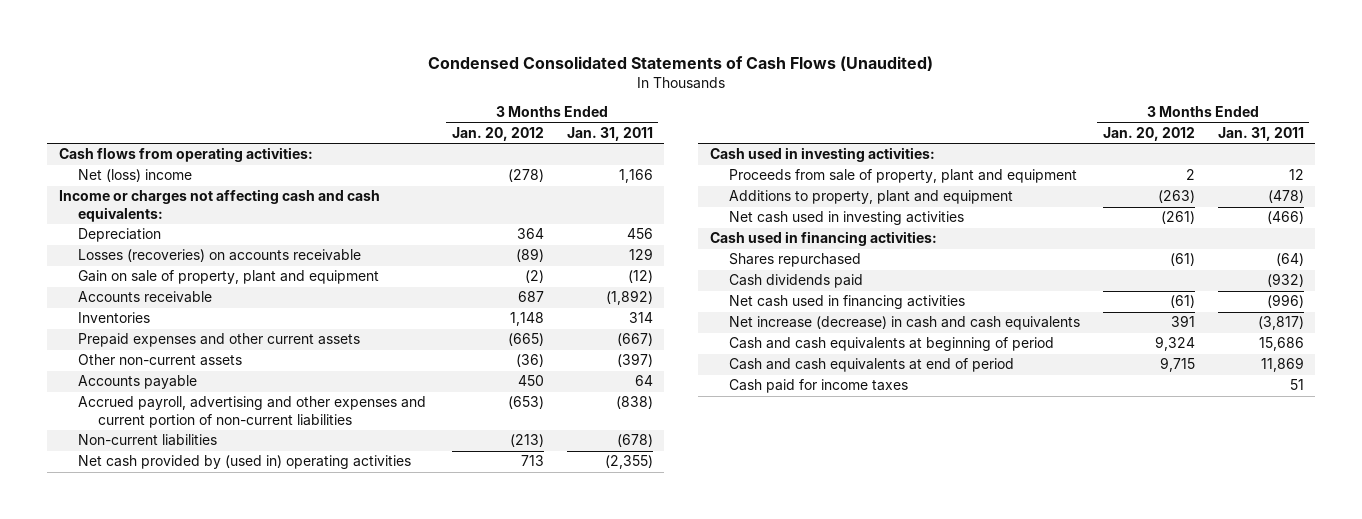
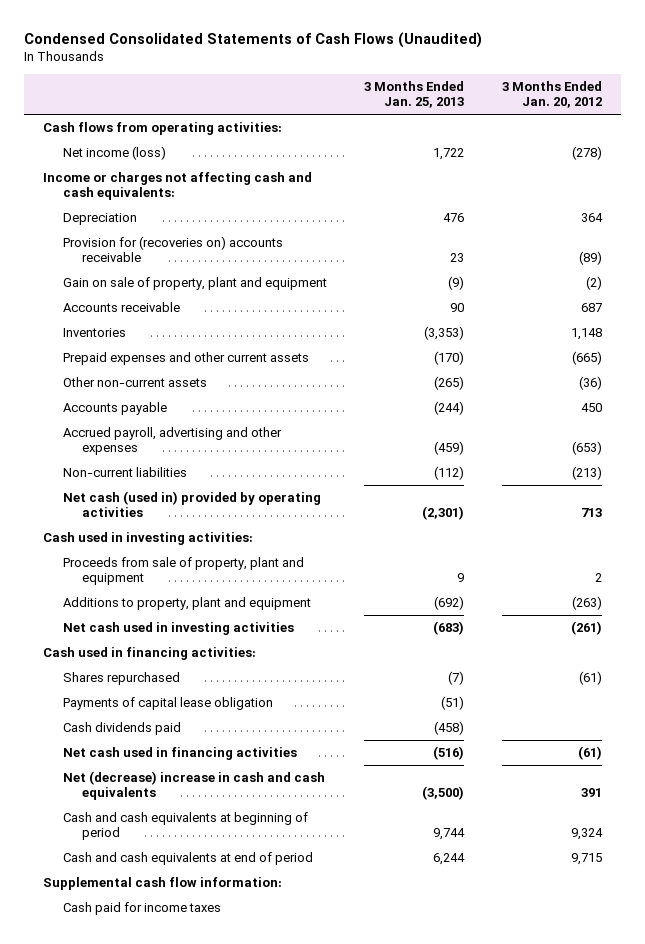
- | 3 Months Ended Jan. 20, 2012 | 3 Months Ended Jan. 31, 2011
+ | 3 Months Ended Jan. 25, 2013 | 3 Months Ended Jan. 20, 2012
- Net (loss) income | (278) | 1,166
+ Net income (loss) | 1,722 | (278)
- Losses (recoveries) on accounts receivable | (89) | 129
+ Provision for (recoveries on) accounts receivable | 23 | (89)
- Accrued payroll, advertising and other expenses and current portion of non-current liabilities | (653) | (838)
+ Accrued payroll, advertising and other expenses | (459) | (653)
- Net cash provided by (used in) operating activities | 713 | (2,355)
+ Net cash (used in) provided by operating activities | (2,301) | 713
+ Payments of capital lease obligation | (51) |
- Net increase (decrease) in cash and cash equivalents | 391 | (3,817)
+ Net (decrease) increase in cash and cash equivalents | (3,500) | 391
+ Supplemental cash flow information:

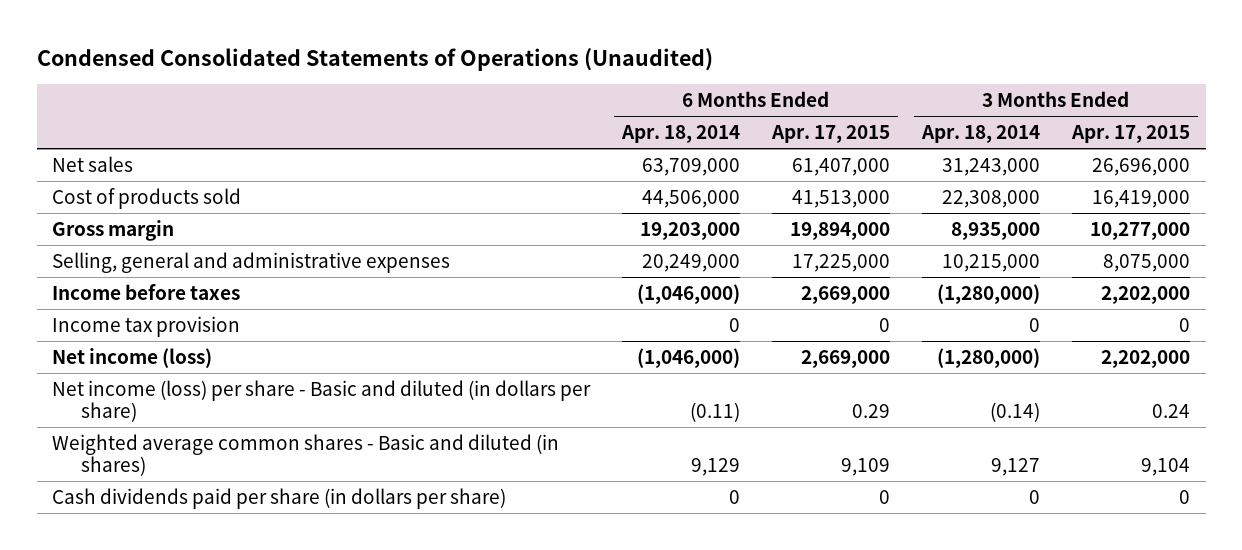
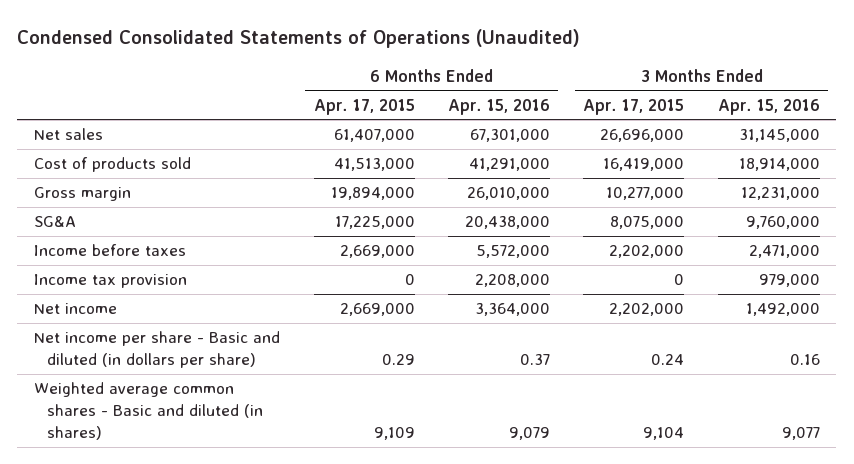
- | 6 Months Ended Apr. 18, 2014 | 6 Months Ended Apr. 17, 2015 | 3 Months Ended Apr. 18, 2014 | 3 Months Ended Apr. 17, 2015
+ | 6 Months Ended Apr. 17, 2015 | 6 Months Ended Apr. 15, 2016 | 3 Months Ended Apr. 17, 2015 | 3 Months Ended Apr. 15, 2016
- Selling, general and administrative expenses | 20,249,000 | 17,225,000 | 10,215,000 | 8,075,000
+ SG&A | 17,225,000 | 20,438,000 | 8,075,000 | 9,760,000
- Net income (loss) | (1,046,000) | 2,669,000 | (1,280,000) | 2,202,000
- Net income (loss) per share - Basic and diluted (in dollars per share) | (0.11) | 0.29 | (0.14) | 0.24
+ Net income | 2,669,000 | 3,364,000 | 2,202,000 | 1,492,000
+ Net income per share - Basic and diluted (in dollars per share) | 0.29 | 0.37 | 0.24 | 0.16
- Cash dividends paid per share (in dollars per share) | 0 | 0 | 0 | 0

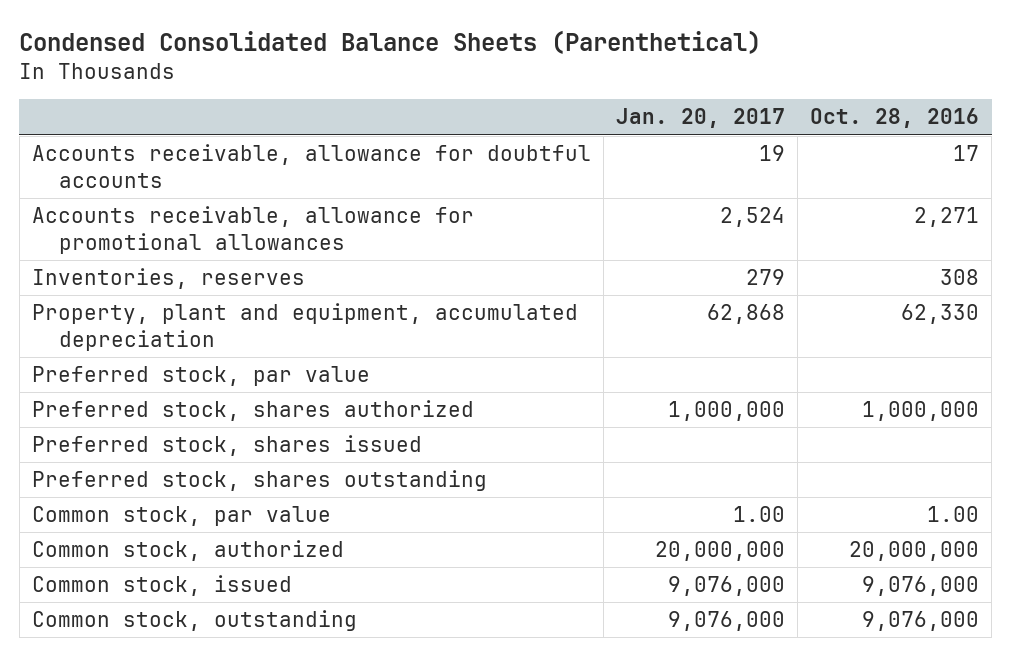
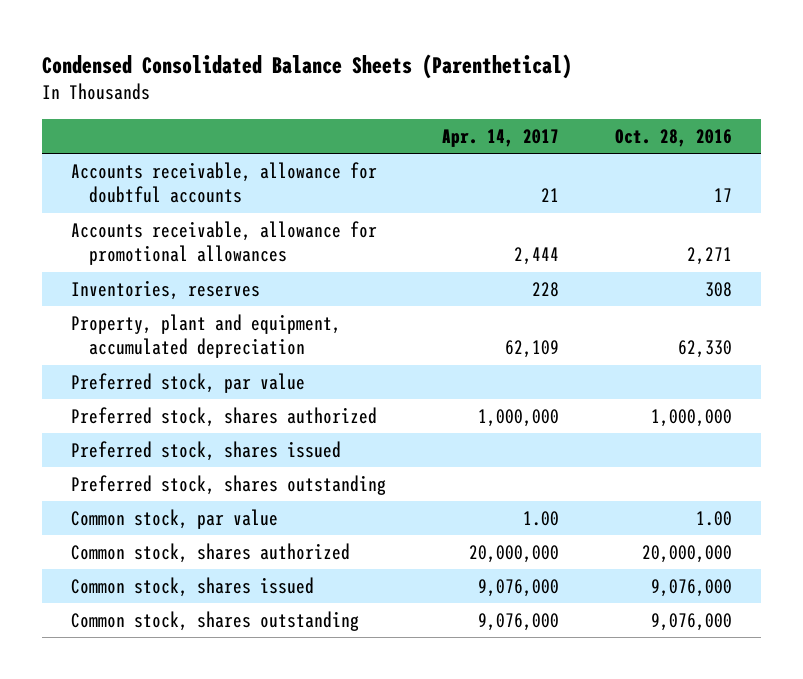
- | Jan. 20, 2017 | Oct. 28, 2016
+ | Apr. 14, 2017 | Oct. 28, 2016
- Common stock, authorized | 20,000,000 | 20,000,000
- Common stock, issued | 9,076,000 | 9,076,000
- Common stock, outstanding | 9,076,000 | 9,076,000
+ Common stock, shares authorized | 20,000,000 | 20,000,000
+ Common stock, shares issued | 9,076,000 | 9,076,000
+ Common stock, shares outstanding | 9,076,000 | 9,076,000

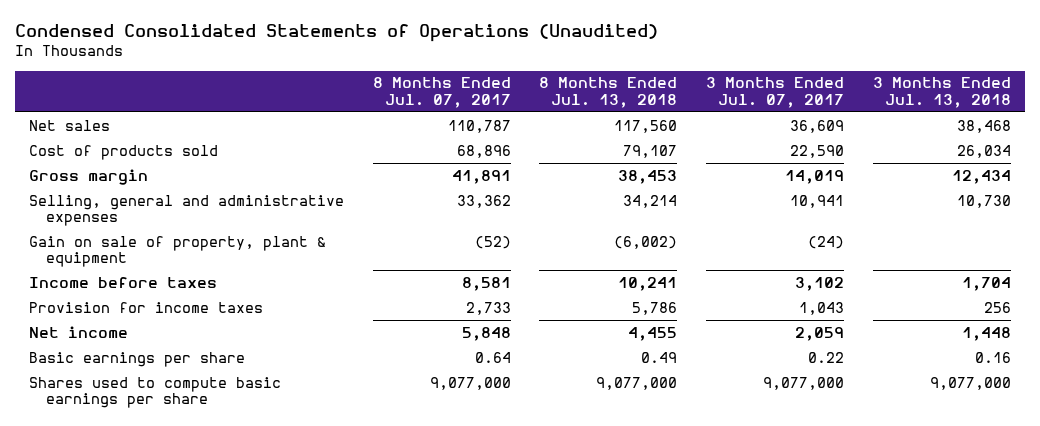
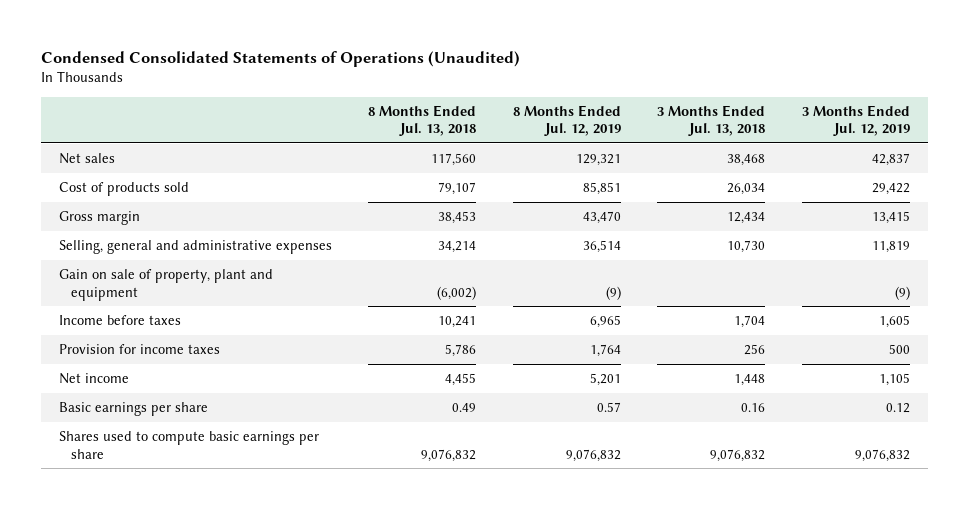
- | 8 Months Ended Jul. 07, 2017 | 8 Months Ended Jul. 13, 2018 | 3 Months Ended Jul. 07, 2017 | 3 Months Ended Jul. 13, 2018
+ | 8 Months Ended Jul. 13, 2018 | 8 Months Ended Jul. 12, 2019 | 3 Months Ended Jul. 13, 2018 | 3 Months Ended Jul. 12, 2019
- Gain on sale of property, plant & equipment | (52) | (6,002) | (24) |
+ Gain on sale of property, plant and equipment | (6,002) | (9) | | (9)
- Shares used to compute basic earnings per share | 9,077,000 | 9,077,000 | 9,077,000 | 9,077,000
+ Shares used to compute basic earnings per share | 9,076,832 | 9,076,832 | 9,076,832 | 9,076,832

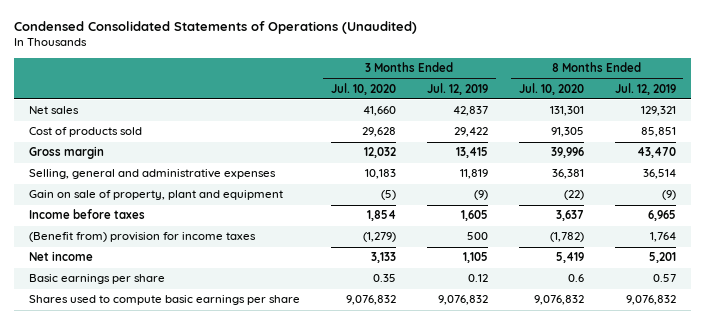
- | 8 Months Ended Jul. 13, 2018 | 8 Months Ended Jul. 12, 2019 | 3 Months Ended Jul. 13, 2018 | 3 Months Ended Jul. 12, 2019
+ | 3 Months Ended Jul. 10, 2020 | 3 Months Ended Jul. 12, 2019 | 8 Months Ended Jul. 10, 2020 | 8 Months Ended Jul. 12, 2019
- Provision for income taxes | 5,786 | 1,764 | 256 | 500
+ (Benefit from) provision for income taxes | (1,279) | 500 | (1,782) | 1,764

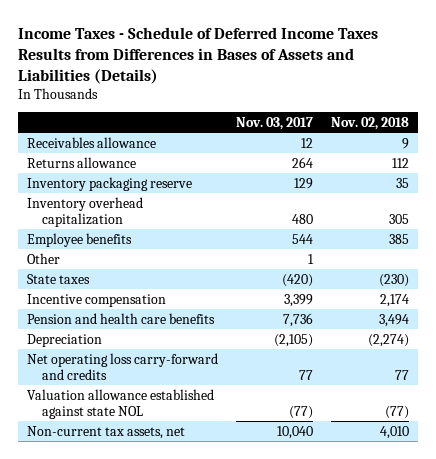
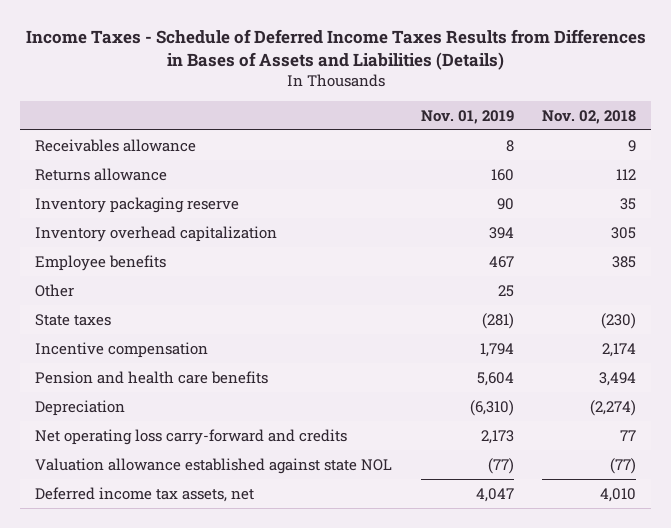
- | Nov. 03, 2017 | Nov. 02, 2018
+ | Nov. 01, 2019 | Nov. 02, 2018
- Non-current tax assets, net | 10,040 | 4,010
+ Deferred income tax assets, net | 4,047 | 4,010

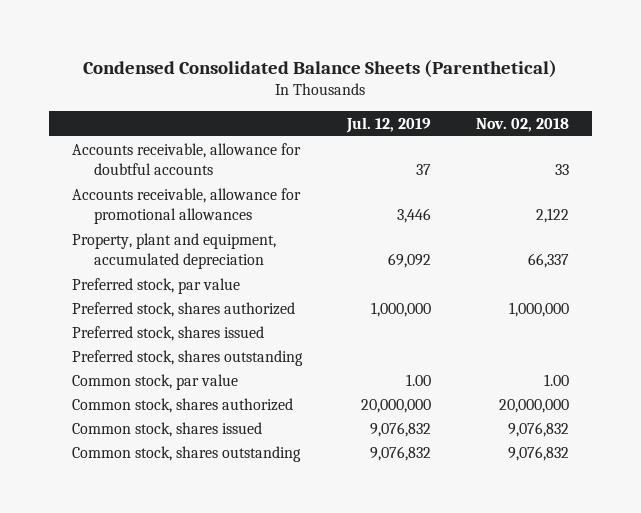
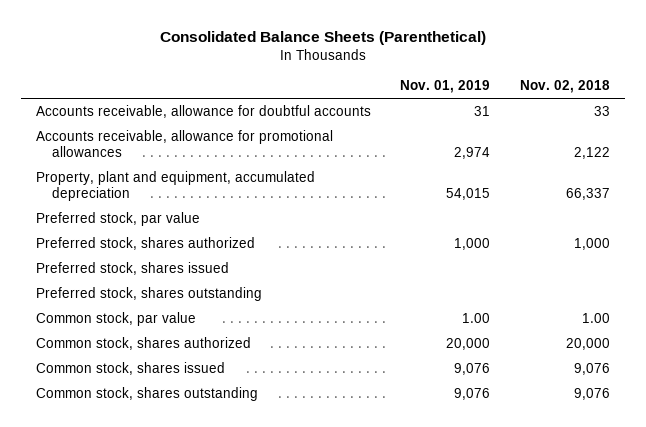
- Condensed Consolidated Balance Sheets (Parenthetical)
+ Consolidated Balance Sheets (Parenthetical)
- | Jul. 12, 2019 | Nov. 02, 2018
+ | Nov. 01, 2019 | Nov. 02, 2018
- Preferred stock, shares authorized | 1,000,000 | 1,000,000
+ Preferred stock, shares authorized | 1,000 | 1,000
- Common stock, shares authorized | 20,000,000 | 20,000,000
- Common stock, shares issued | 9,076,832 | 9,076,832
- Common stock, shares outstanding | 9,076,832 | 9,076,832
+ Common stock, shares authorized | 20,000 | 20,000
+ Common stock, shares issued | 9,076 | 9,076
+ Common stock, shares outstanding | 9,076 | 9,076

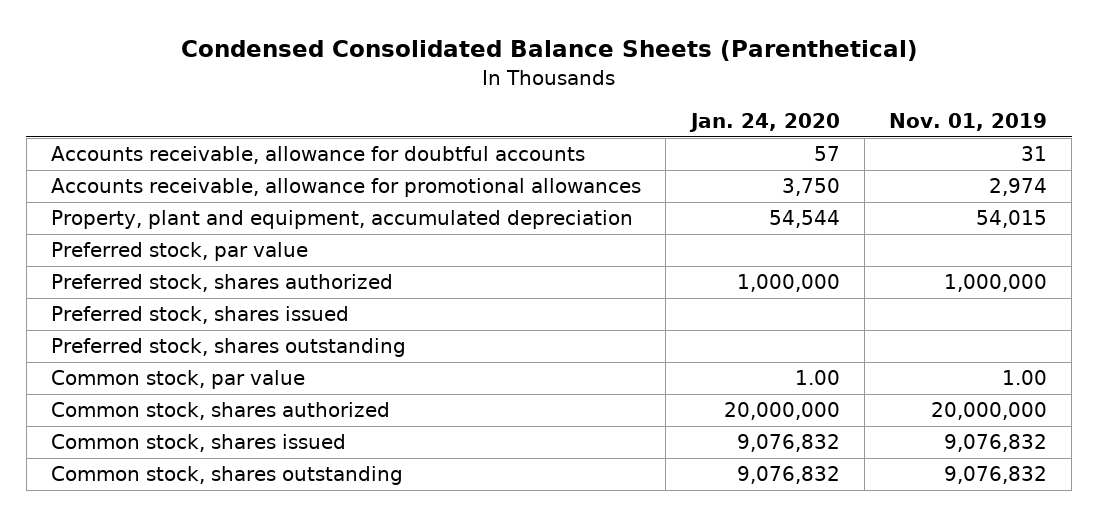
- Consolidated Balance Sheets (Parenthetical)
+ Condensed Consolidated Balance Sheets (Parenthetical)
- | Nov. 01, 2019 | Nov. 02, 2018
+ | Jan. 24, 2020 | Nov. 01, 2019
- Preferred stock, shares authorized | 1,000 | 1,000
+ Preferred stock, shares authorized | 1,000,000 | 1,000,000
- Common stock, shares authorized | 20,000 | 20,000
- Common stock, shares issued | 9,076 | 9,076
- Common stock, shares outstanding | 9,076 | 9,076
+ Common stock, shares authorized | 20,000,000 | 20,000,000
+ Common stock, shares issued | 9,076,832 | 9,076,832
+ Common stock, shares outstanding | 9,076,832 | 9,076,832

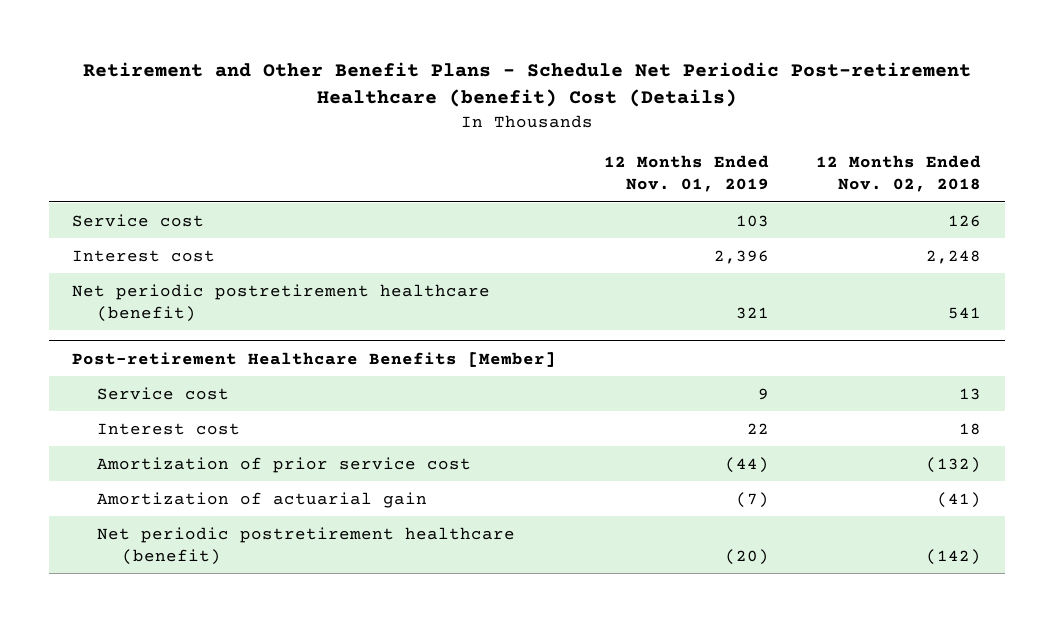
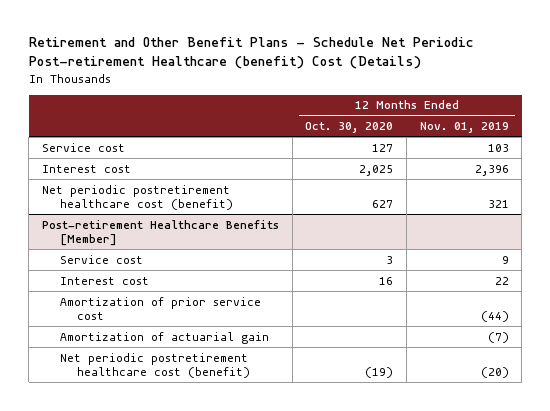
- | 12 Months Ended Nov. 01, 2019 | 12 Months Ended Nov. 02, 2018
+ | 12 Months Ended Oct. 30, 2020 | 12 Months Ended Nov. 01, 2019
- Net periodic postretirement healthcare (benefit) | 321 | 541
+ Net periodic postretirement healthcare cost (benefit) | 627 | 321
@ Post-retirement Healthcare Benefits [Member]
- Net periodic postretirement healthcare (benefit) | (20) | (142)
+ Net periodic postretirement healthcare cost (benefit) | (19) | (20)

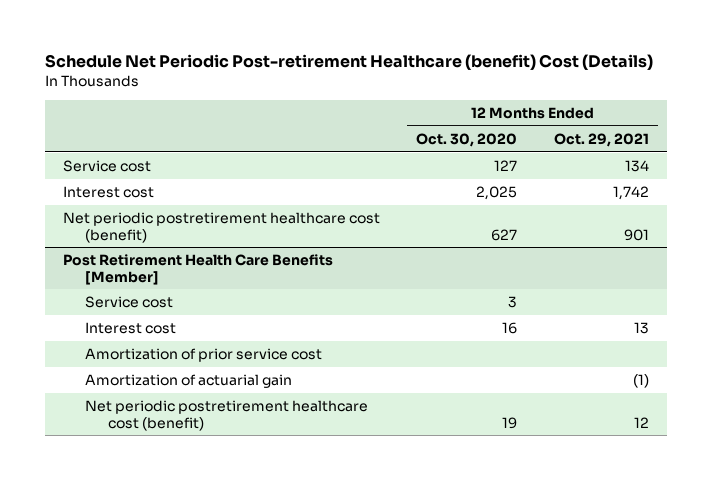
- Retirement and Other Benefit Plans - Schedule Net Periodic Post-retirement Healthcare (benefit) Cost (Details)
+ Schedule Net Periodic Post-retirement Healthcare (benefit) Cost (Details)
- | 12 Months Ended Oct. 30, 2020 | 12 Months Ended Nov. 01, 2019
+ | 12 Months Ended Oct. 30, 2020 | 12 Months Ended Oct. 29, 2021
- Post-retirement Healthcare Benefits [Member]
+ Post Retirement Health Care Benefits [Member]
- Net periodic postretirement healthcare cost (benefit) | (19) | (20)
+ Net periodic postretirement healthcare cost (benefit) | 19 | 12

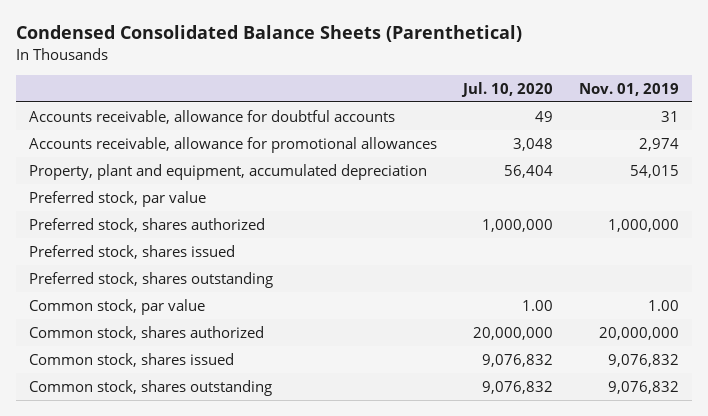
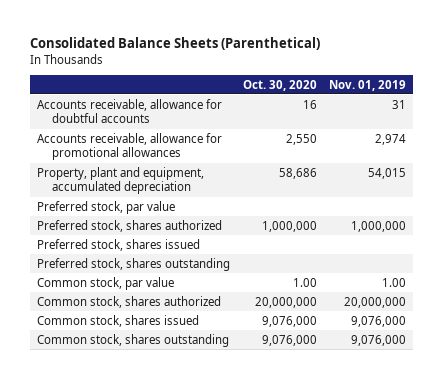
- Condensed Consolidated Balance Sheets (Parenthetical)
+ Consolidated Balance Sheets (Parenthetical)
- | Jul. 10, 2020 | Nov. 01, 2019
+ | Oct. 30, 2020 | Nov. 01, 2019
- Common stock, shares issued | 9,076,832 | 9,076,832
- Common stock, shares outstanding | 9,076,832 | 9,076,832
+ Common stock, shares issued | 9,076,000 | 9,076,000
+ Common stock, shares outstanding | 9,076,000 | 9,076,000

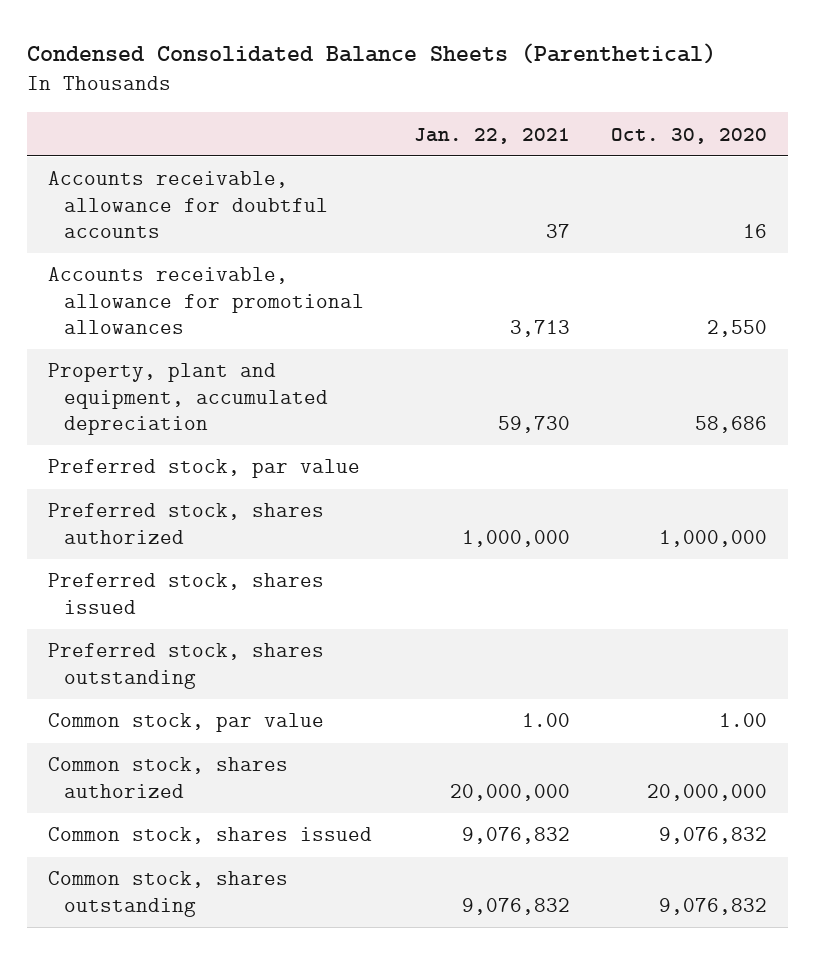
- Consolidated Balance Sheets (Parenthetical)
+ Condensed Consolidated Balance Sheets (Parenthetical)
- | Oct. 30, 2020 | Nov. 01, 2019
+ | Jan. 22, 2021 | Oct. 30, 2020
- Common stock, shares issued | 9,076,000 | 9,076,000
- Common stock, shares outstanding | 9,076,000 | 9,076,000
+ Common stock, shares issued | 9,076,832 | 9,076,832
+ Common stock, shares outstanding | 9,076,832 | 9,076,832

